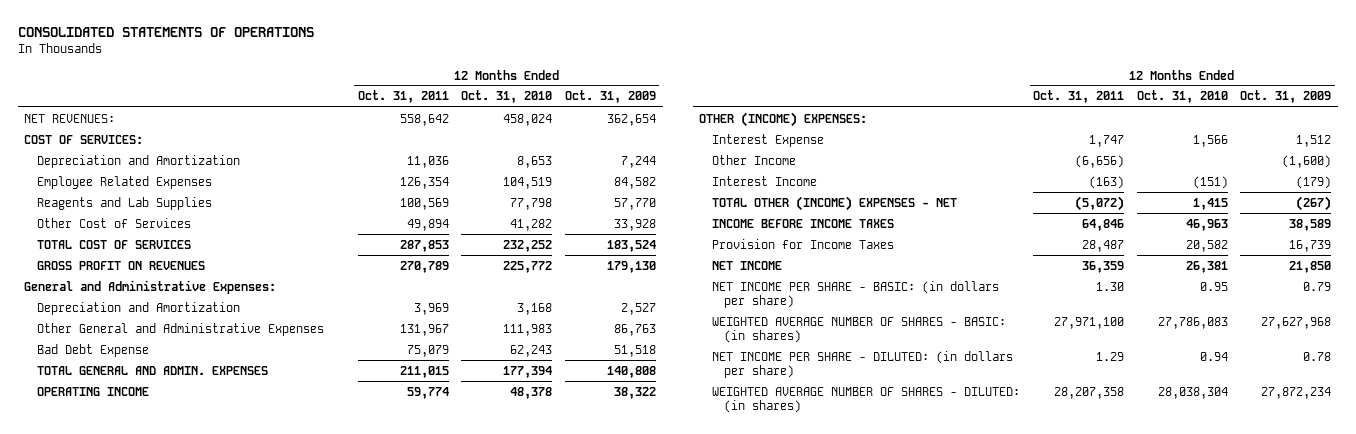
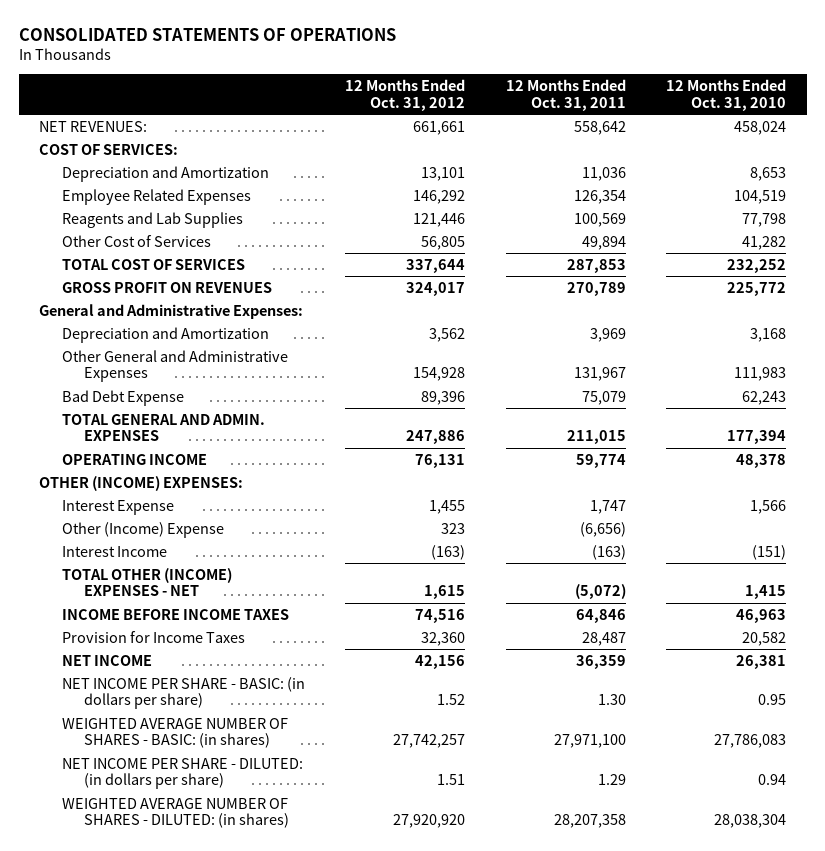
- | 12 Months Ended Oct. 31, 2011 | 12 Months Ended Oct. 31, 2010 | 12 Months Ended Oct. 31, 2009
+ | 12 Months Ended Oct. 31, 2012 | 12 Months Ended Oct. 31, 2011 | 12 Months Ended Oct. 31, 2010
- Other Income | (6,656) | | (1,600)
+ Other (Income) Expense | 323 | (6,656) |

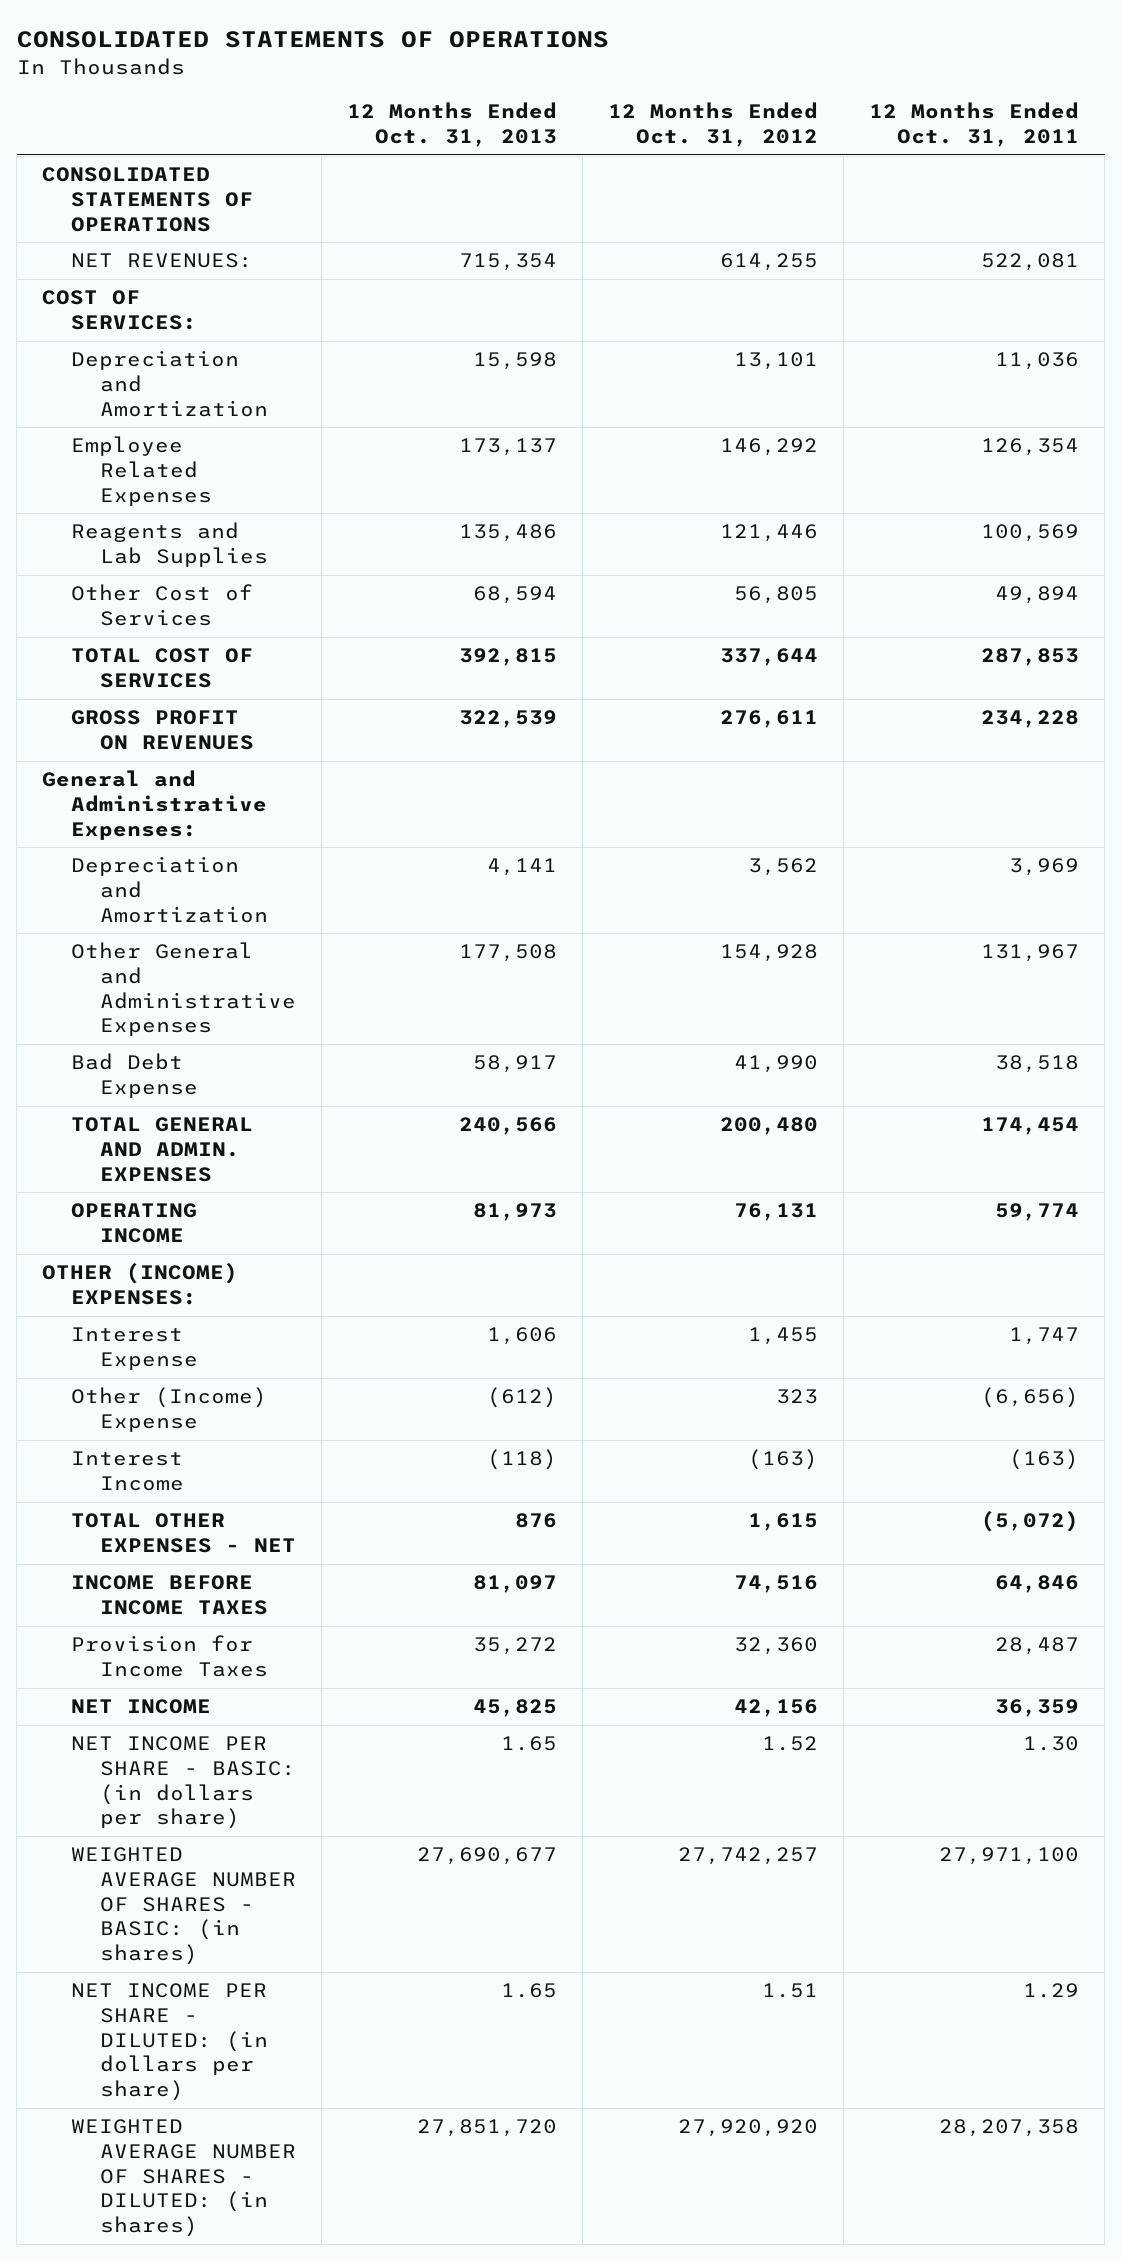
- | 12 Months Ended Oct. 31, 2012 | 12 Months Ended Oct. 31, 2011 | 12 Months Ended Oct. 31, 2010
+ | 12 Months Ended Oct. 31, 2013 | 12 Months Ended Oct. 31, 2012 | 12 Months Ended Oct. 31, 2011
- NET REVENUES: | 661,661 | 558,642 | 458,024
+ CONSOLIDATED STATEMENTS OF OPERATIONS
+ NET REVENUES: | 715,354 | 614,255 | 522,081
- GROSS PROFIT ON REVENUES | 324,017 | 270,789 | 225,772
+ GROSS PROFIT ON REVENUES | 322,539 | 276,611 | 234,228
- Bad Debt Expense | 89,396 | 75,079 | 62,243
- TOTAL GENERAL AND ADMIN. EXPENSES | 247,886 | 211,015 | 177,394
+ Bad Debt Expense | 58,917 | 41,990 | 38,518
+ TOTAL GENERAL AND ADMIN. EXPENSES | 240,566 | 200,480 | 174,454
- TOTAL OTHER (INCOME) EXPENSES - NET | 1,615 | (5,072) | 1,415
+ TOTAL OTHER EXPENSES - NET | 876 | 1,615 | (5,072)

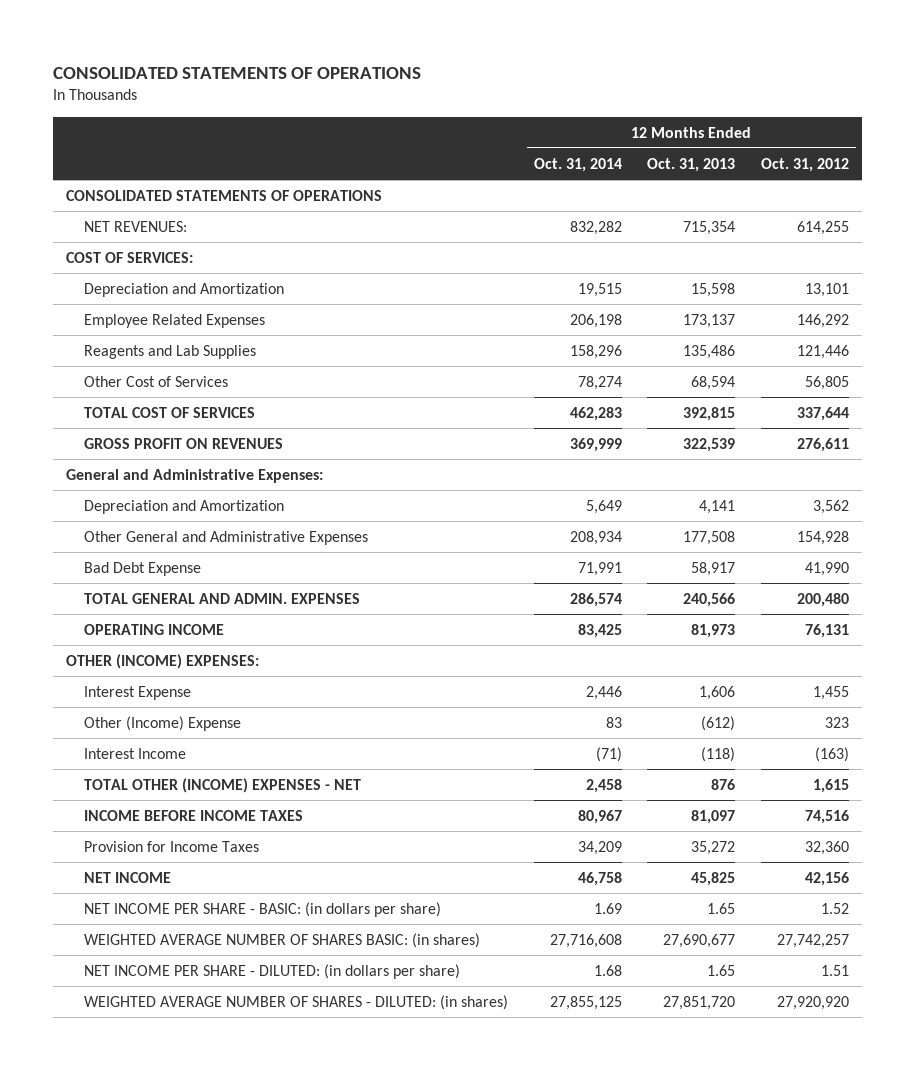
- | 12 Months Ended Oct. 31, 2013 | 12 Months Ended Oct. 31, 2012 | 12 Months Ended Oct. 31, 2011
+ | 12 Months Ended Oct. 31, 2014 | 12 Months Ended Oct. 31, 2013 | 12 Months Ended Oct. 31, 2012
- TOTAL OTHER EXPENSES - NET | 876 | 1,615 | (5,072)
+ TOTAL OTHER (INCOME) EXPENSES - NET | 2,458 | 876 | 1,615
- WEIGHTED AVERAGE NUMBER OF SHARES - BASIC: (in shares) | 27,690,677 | 27,742,257 | 27,971,100
+ WEIGHTED AVERAGE NUMBER OF SHARES BASIC: (in shares) | 27,716,608 | 27,690,677 | 27,742,257

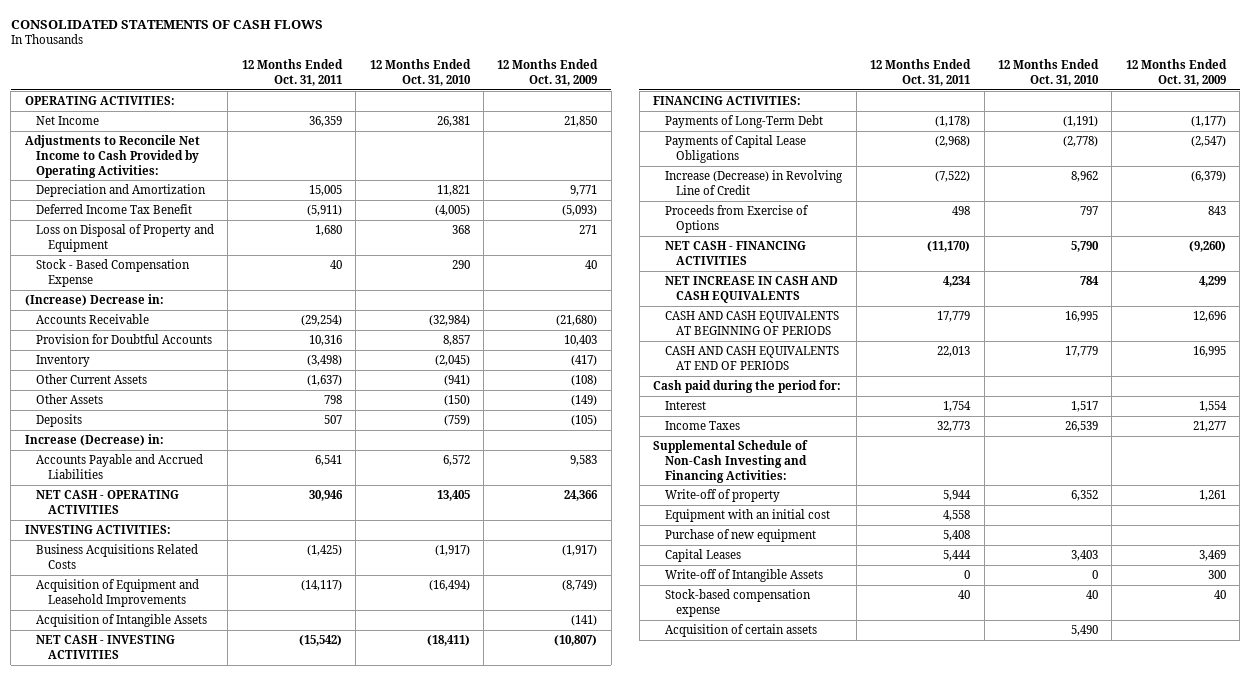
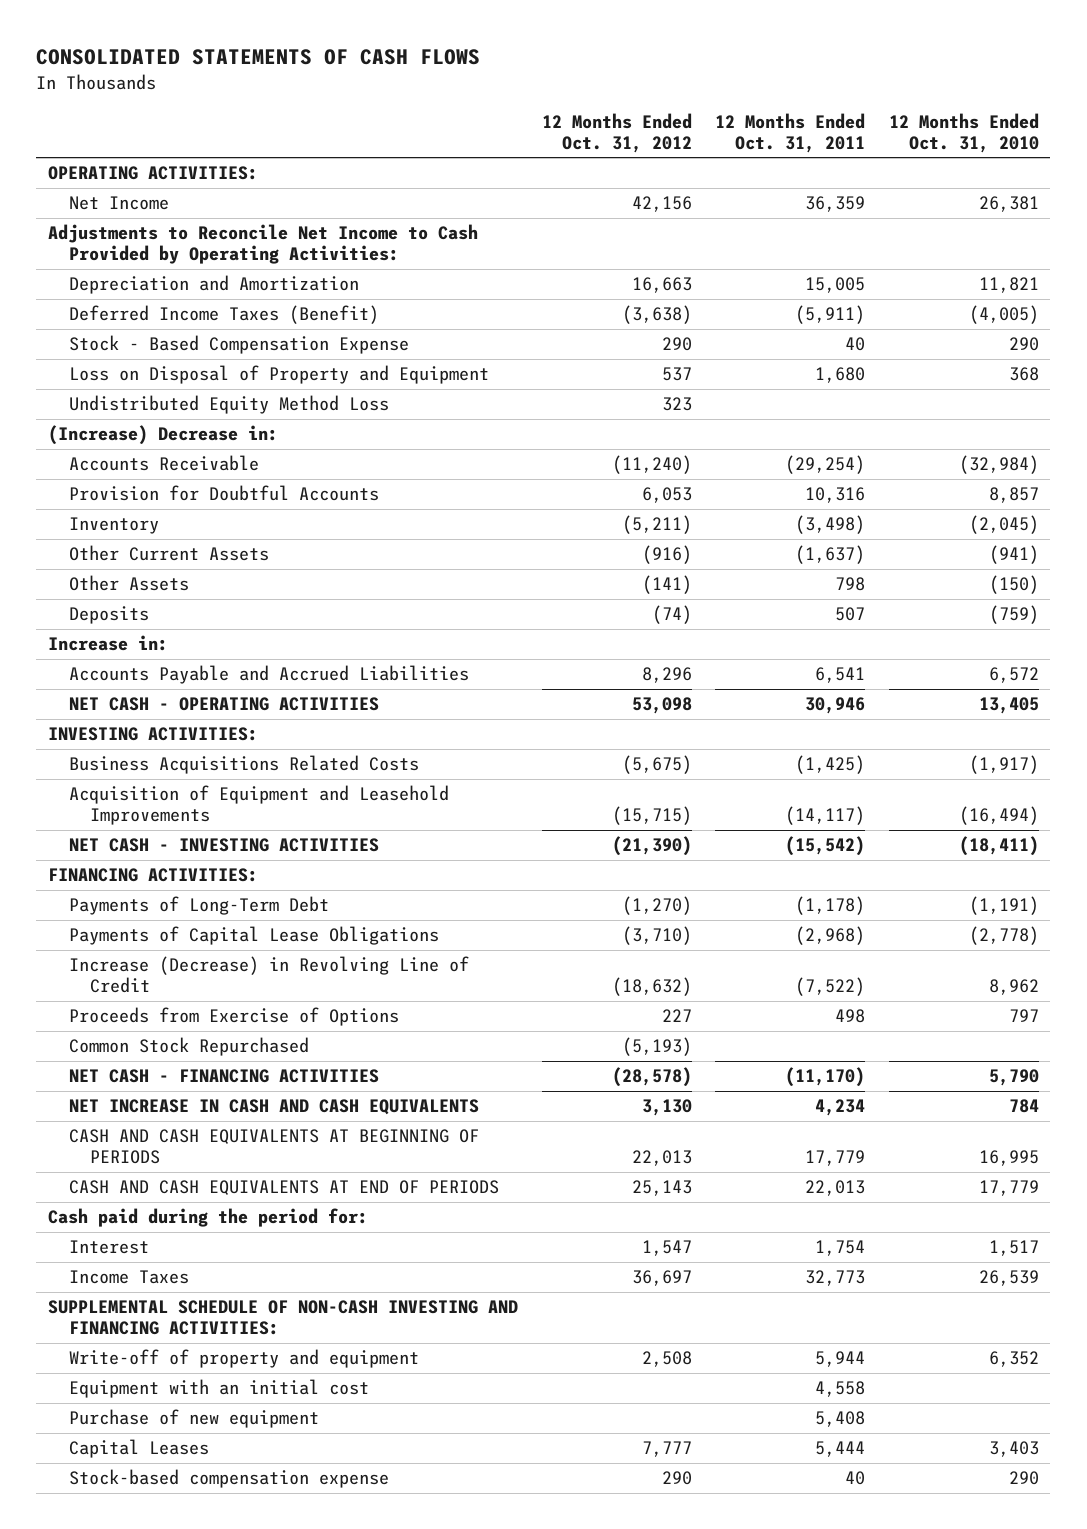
- | 12 Months Ended Oct. 31, 2011 | 12 Months Ended Oct. 31, 2010 | 12 Months Ended Oct. 31, 2009
+ | 12 Months Ended Oct. 31, 2012 | 12 Months Ended Oct. 31, 2011 | 12 Months Ended Oct. 31, 2010
- Deferred Income Tax Benefit | (5,911) | (4,005) | (5,093)
+ Deferred Income Taxes (Benefit) | (3,638) | (5,911) | (4,005)
moved down: Loss on Disposal of Property and Equipment | 537 | 1,680 | 368
+ Undistributed Equity Method Loss | 323 | |
- Increase (Decrease) in:
+ Increase in:
- Acquisition of Intangible Assets | | | (141)
+ Common Stock Repurchased | (5,193) | |
- Supplemental Schedule of Non-Cash Investing and Financing Activities:
- Write-off of property | 5,944 | 6,352 | 1,261
+ SUPPLEMENTAL SCHEDULE OF NON-CASH INVESTING AND FINANCING ACTIVITIES:
+ Write-off of property and equipment | 2,508 | 5,944 | 6,352
- Write-off of Intangible Assets | 0 | 0 | 300
- Stock-based compensation expense | 40 | 40 | 40
- Acquisition of certain assets | | 5,490 |
+ Stock-based compensation expense | 290 | 40 | 290

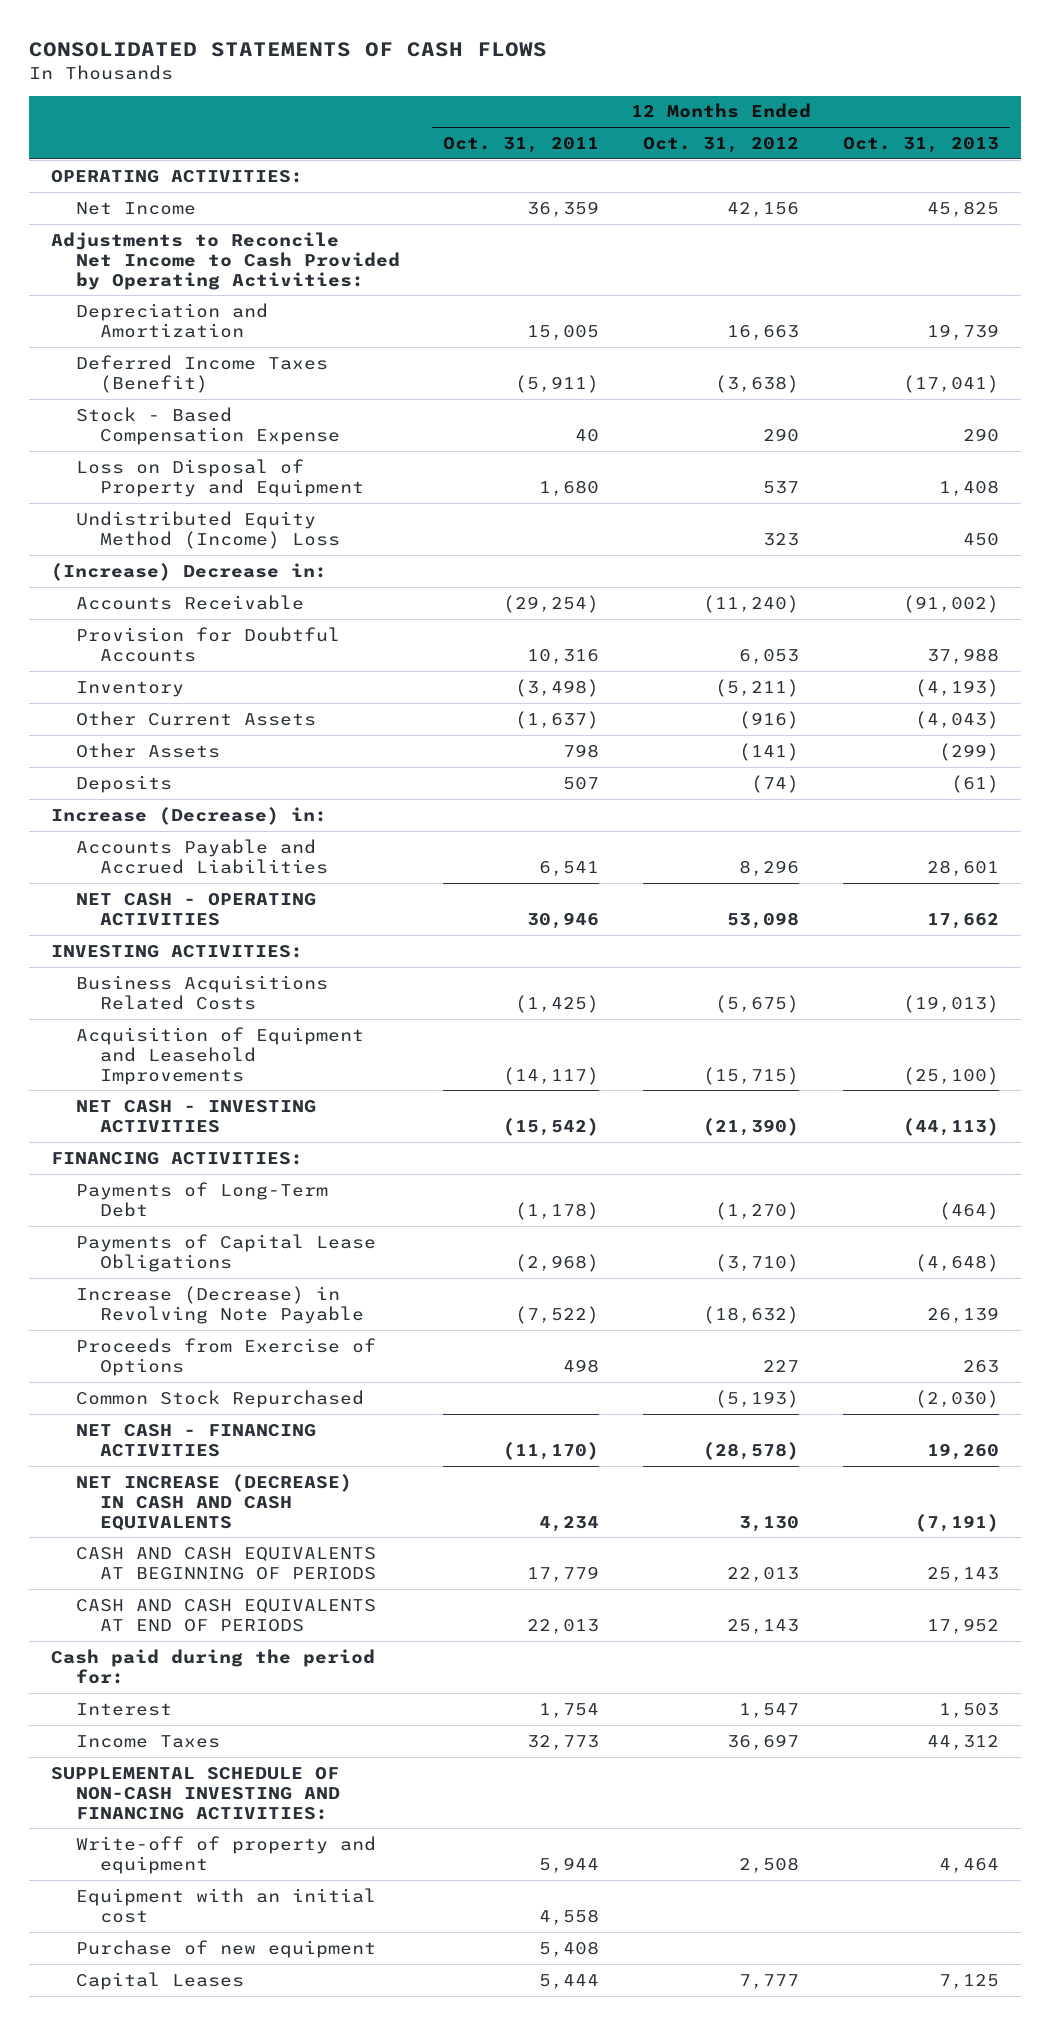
- | 12 Months Ended Oct. 31, 2012 | 12 Months Ended Oct. 31, 2011 | 12 Months Ended Oct. 31, 2010
+ | 12 Months Ended Oct. 31, 2011 | 12 Months Ended Oct. 31, 2012 | 12 Months Ended Oct. 31, 2013
- Undistributed Equity Method Loss | 323 | |
+ Undistributed Equity Method (Income) Loss | | 323 | 450
- Increase in:
+ Increase (Decrease) in:
- Increase (Decrease) in Revolving Line of Credit | (18,632) | (7,522) | 8,962
+ Increase (Decrease) in Revolving Note Payable | (7,522) | (18,632) | 26,139
- NET INCREASE IN CASH AND CASH EQUIVALENTS | 3,130 | 4,234 | 784
+ NET INCREASE (DECREASE) IN CASH AND CASH EQUIVALENTS | 4,234 | 3,130 | (7,191)
- Stock-based compensation expense | 290 | 40 | 290

